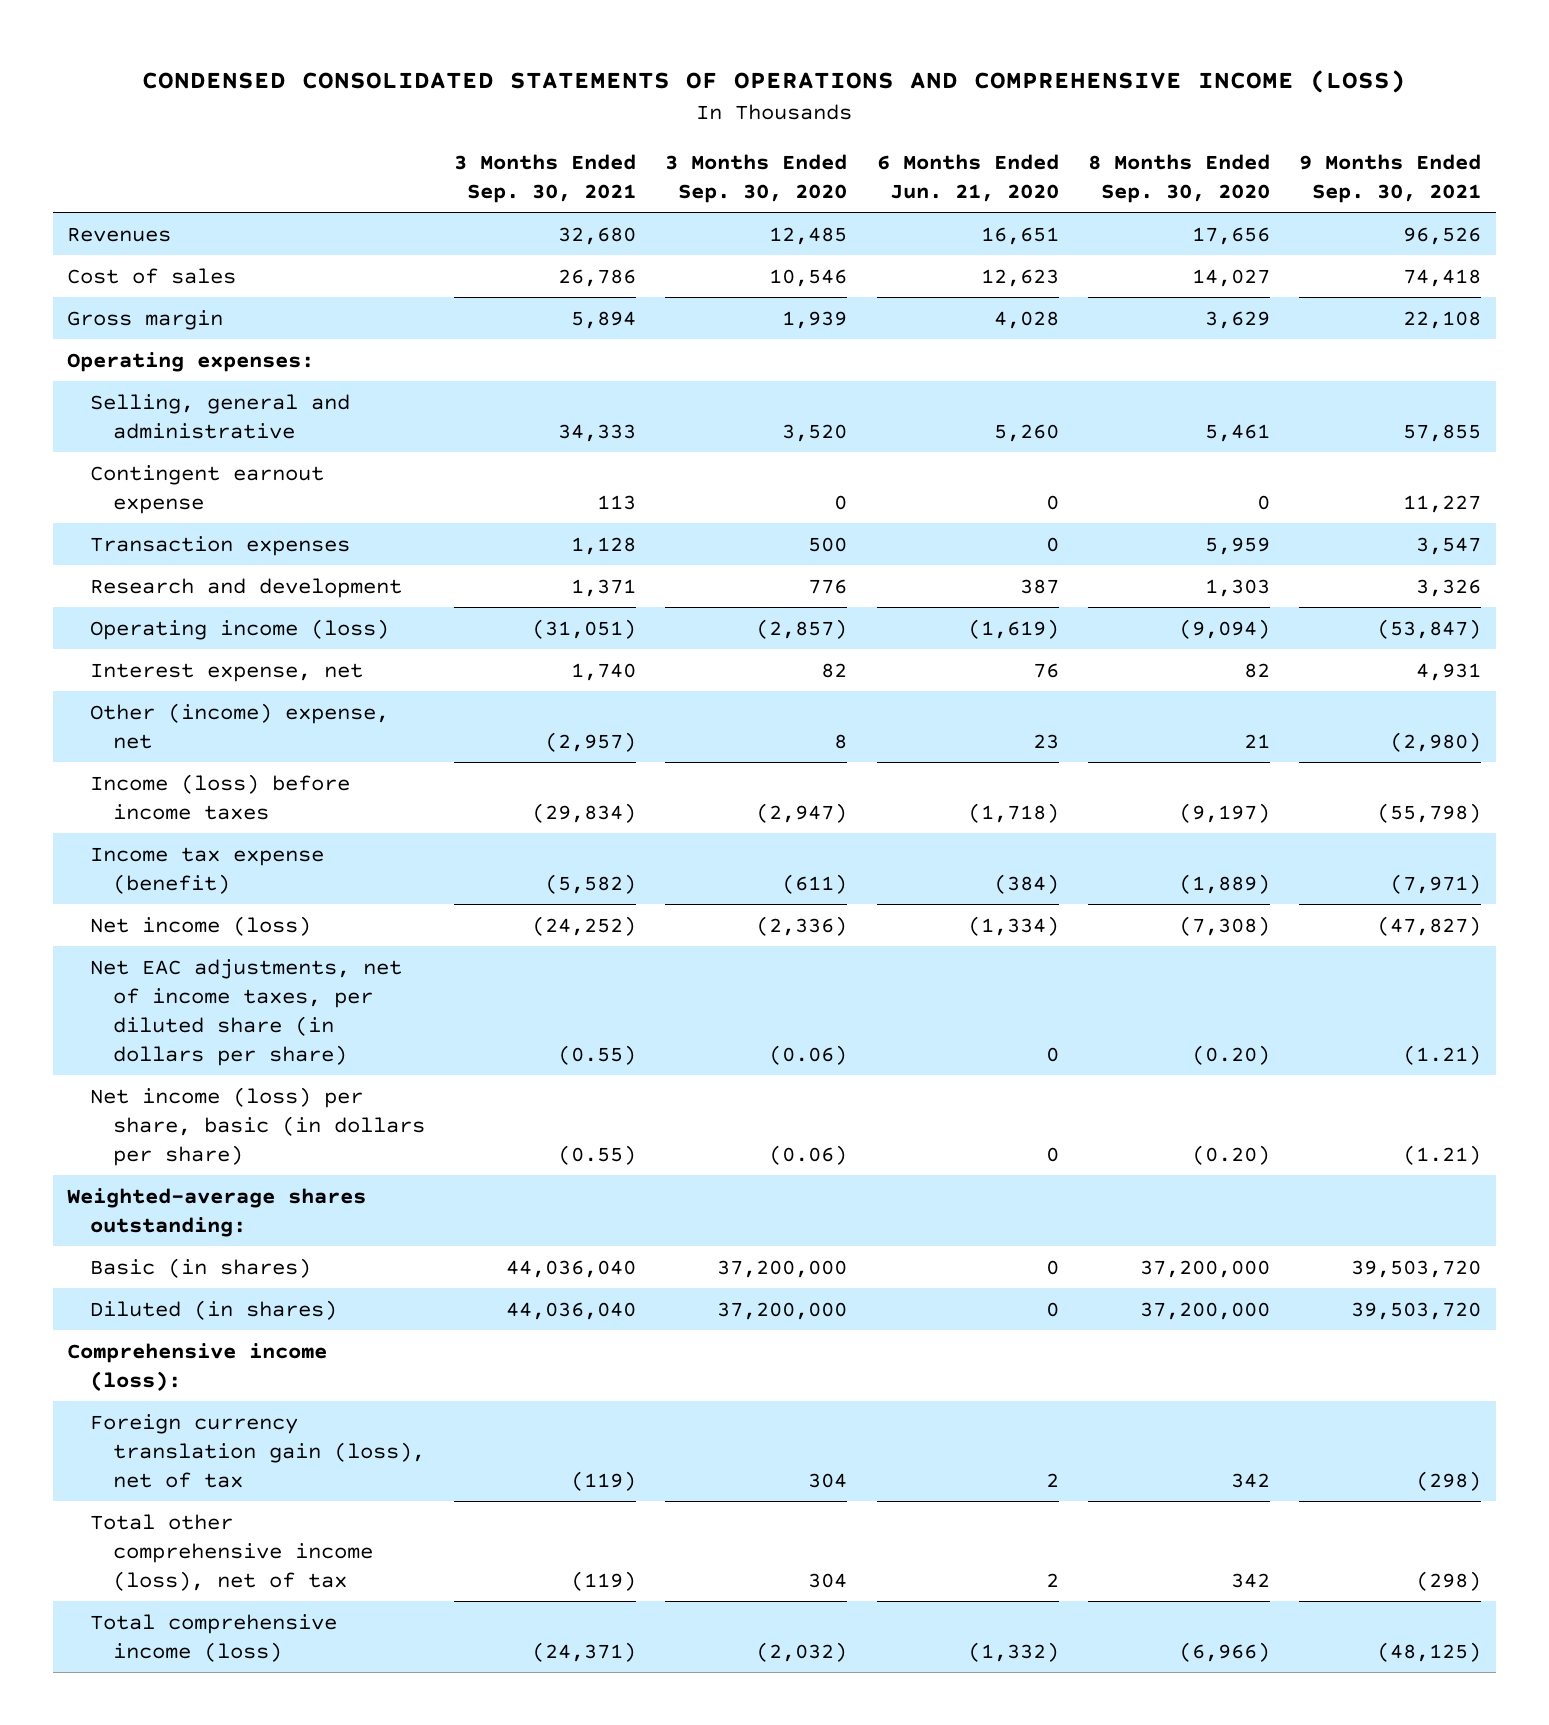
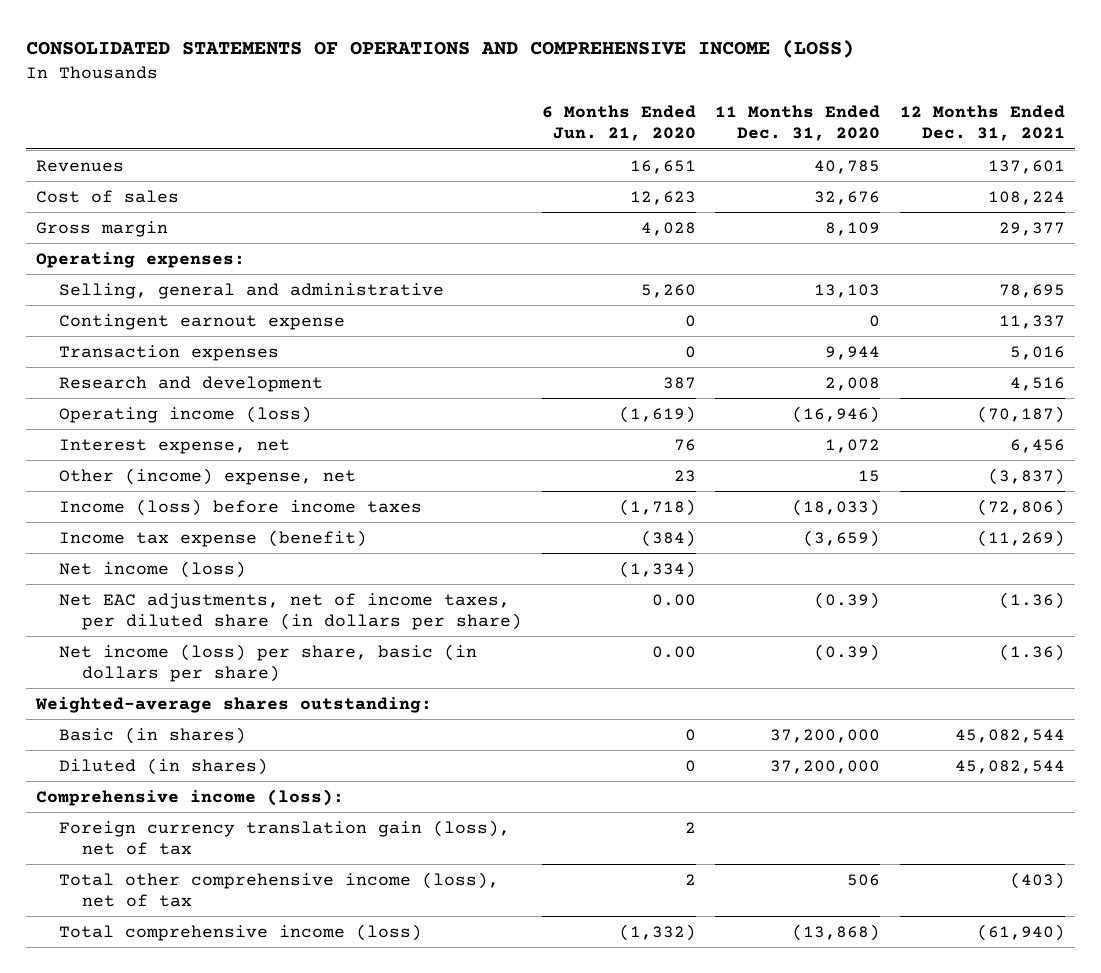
- CONDENSED CONSOLIDATED STATEMENTS OF OPERATIONS AND COMPREHENSIVE INCOME (LOSS)
+ CONSOLIDATED STATEMENTS OF OPERATIONS AND COMPREHENSIVE INCOME (LOSS)
- | 3 Months Ended Sep. 30, 2021 | 3 Months Ended Sep. 30, 2020 | 6 Months Ended Jun. 21, 2020 | 8 Months Ended Sep. 30, 2020 | 9 Months Ended Sep. 30, 2021
+ | 6 Months Ended Jun. 21, 2020 | 11 Months Ended Dec. 31, 2020 | 12 Months Ended Dec. 31, 2021
- Net EAC adjustments, net of income taxes, per diluted share (in dollars per share) | (0.55) | (0.06) | 0 | (0.20) | (1.21)
- Net income (loss) per share, basic (in dollars per share) | (0.55) | (0.06) | 0 | (0.20) | (1.21)
+ Net EAC adjustments, net of income taxes, per diluted share (in dollars per share) | 0.00 | (0.39) | (1.36)
+ Net income (loss) per share, basic (in dollars per share) | 0.00 | (0.39) | (1.36)

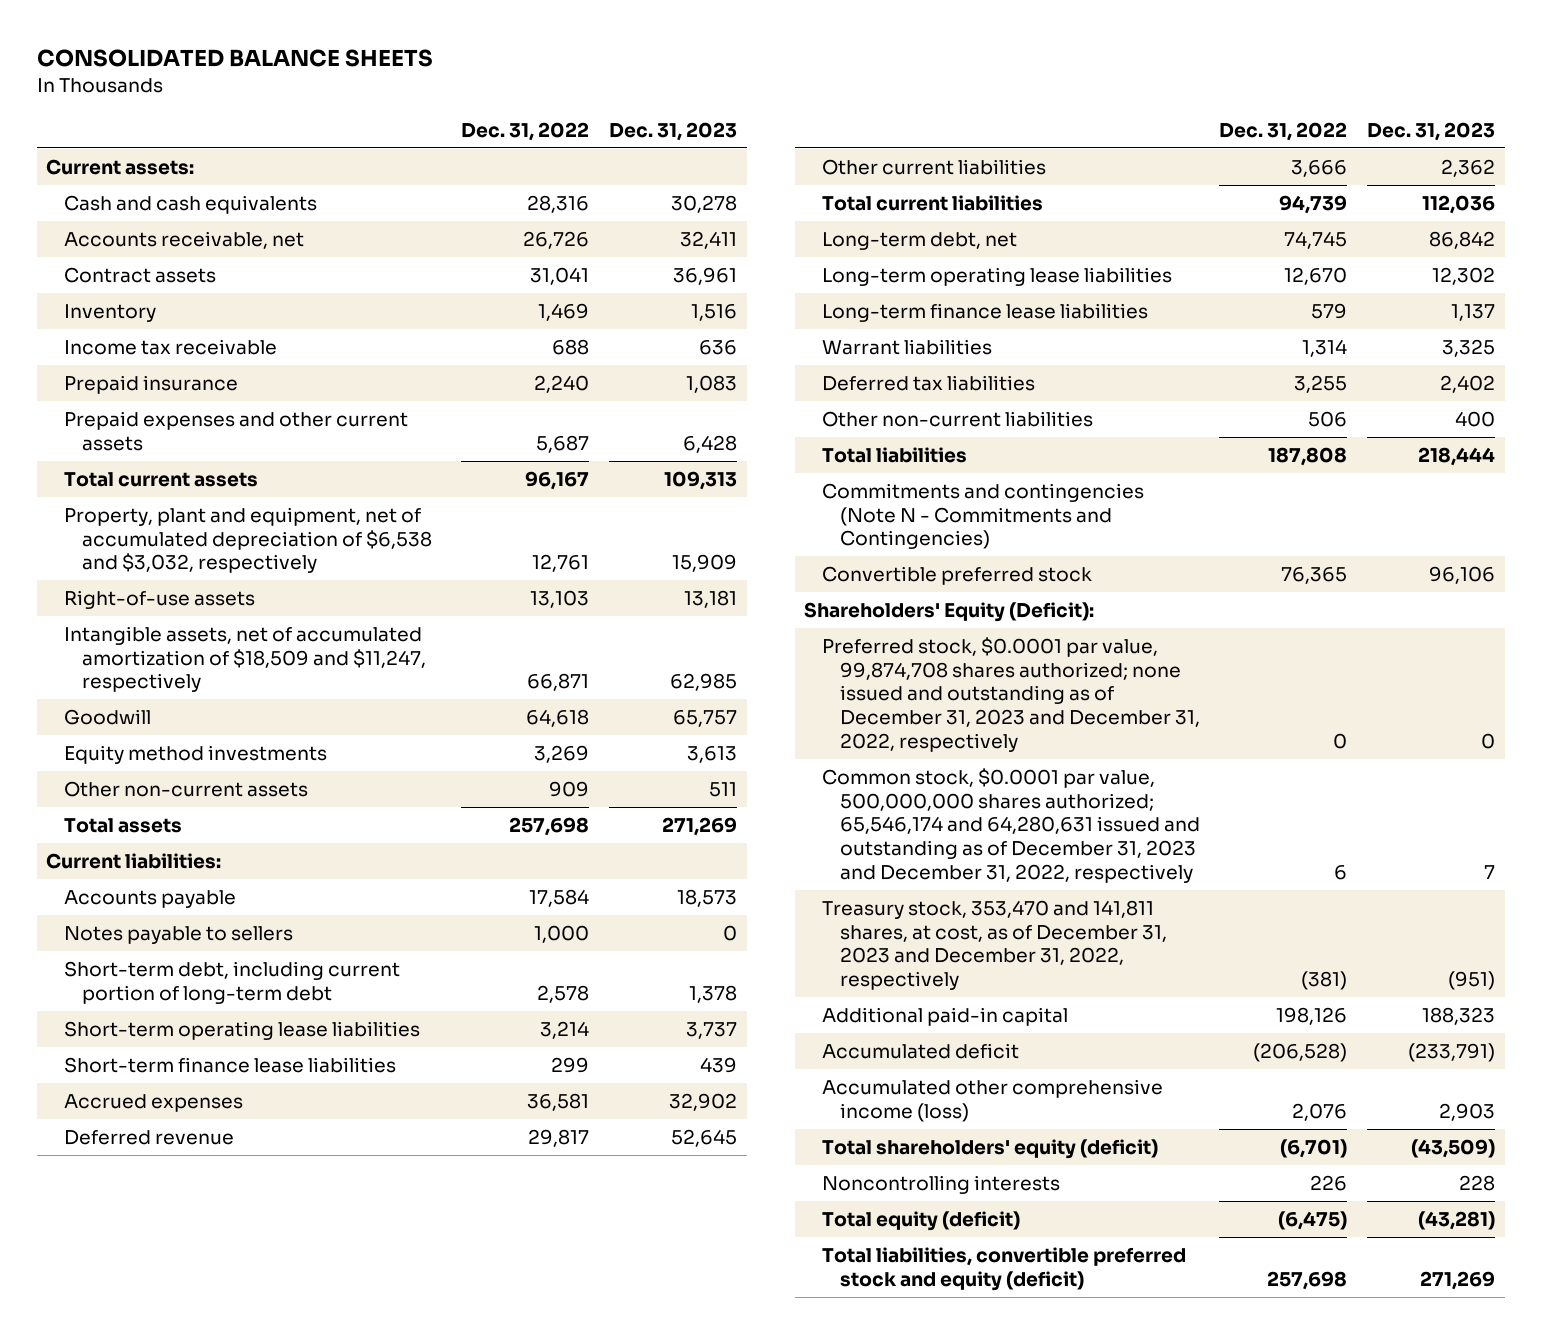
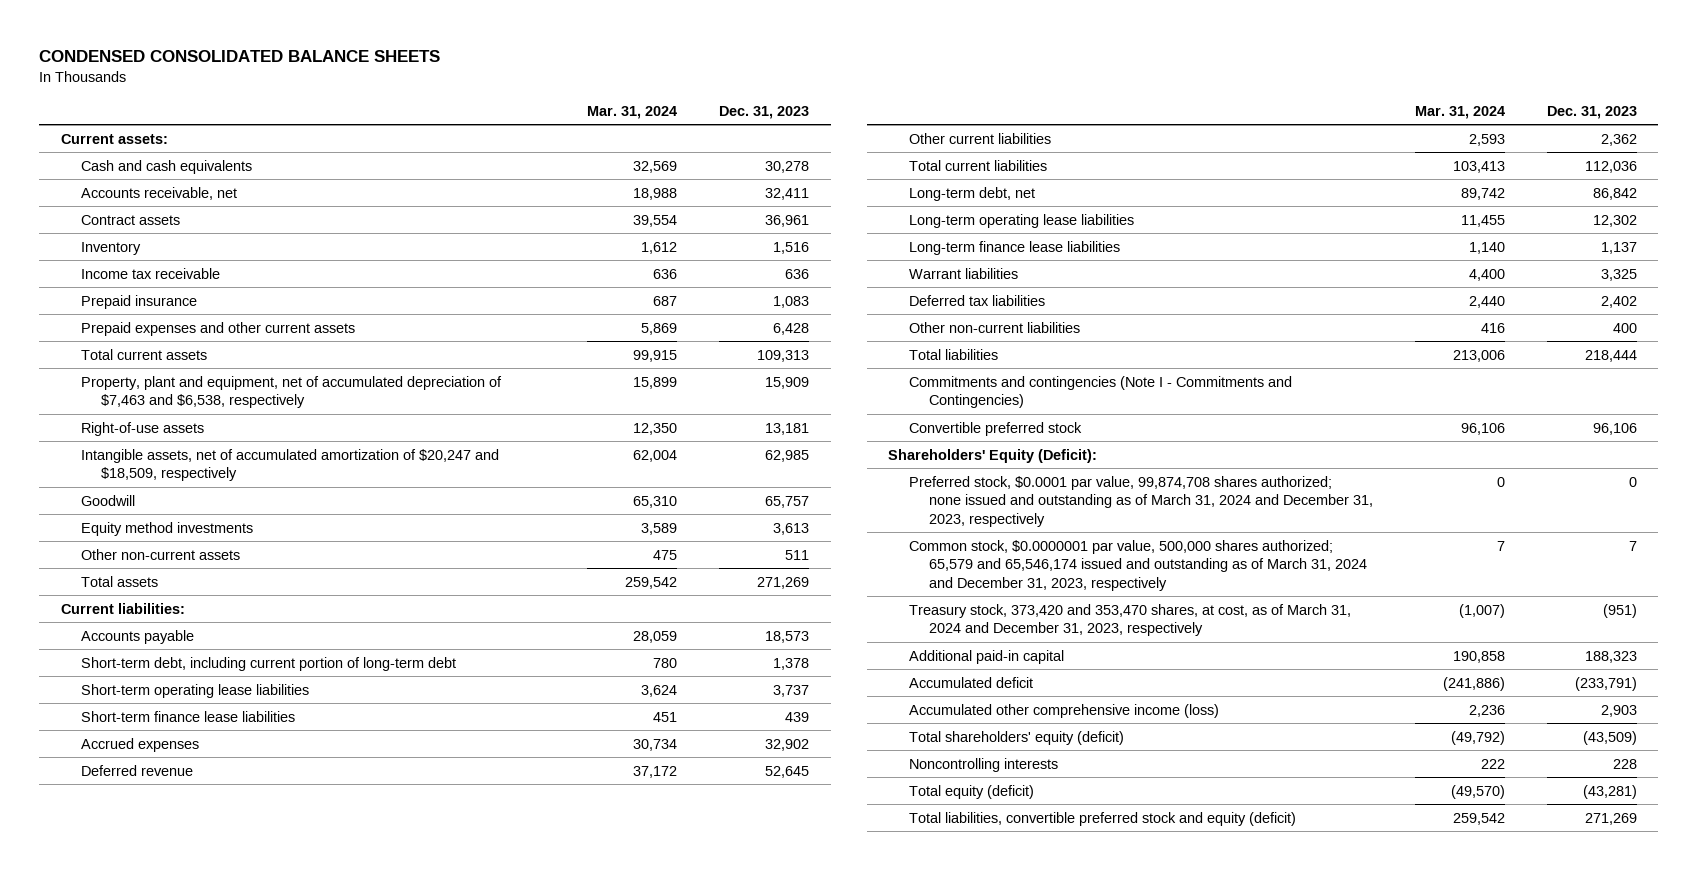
- CONSOLIDATED BALANCE SHEETS
+ CONDENSED CONSOLIDATED BALANCE SHEETS
- | Dec. 31, 2022 | Dec. 31, 2023
+ | Mar. 31, 2024 | Dec. 31, 2023
- Property, plant and equipment, net of accumulated depreciation of $6,538 and $3,032, respectively | 12,761 | 15,909
+ Property, plant and equipment, net of accumulated depreciation of $7,463 and $6,538, respectively | 15,899 | 15,909
- Intangible assets, net of accumulated amortization of $18,509 and $11,247, respectively | 66,871 | 62,985
+ Intangible assets, net of accumulated amortization of $20,247 and $18,509, respectively | 62,004 | 62,985
- Notes payable to sellers | 1,000 | 0
- Commitments and contingencies (Note N - Commitments and Contingencies)
+ Commitments and contingencies (Note I - Commitments and Contingencies)
- Preferred stock, $0.0001 par value, 99,874,708 shares authorized; none issued and outstanding as of December 31, 2023 and December 31, 2022, respectively | 0 | 0
- Common stock, $0.0001 par value, 500,000,000 shares authorized; 65,546,174 and 64,280,631 issued and outstanding as of December 31, 2023 and December 31, 2022, respectively | 6 | 7
- Treasury stock, 353,470 and 141,811 shares, at cost, as of December 31, 2023 and December 31, 2022, respectively | (381) | (951)
+ Preferred stock, $0.0001 par value, 99,874,708 shares authorized; none issued and outstanding as of March 31, 2024 and December 31, 2023, respectively | 0 | 0
+ Common stock, $0.0000001 par value, 500,000 shares authorized; 65,579 and 65,546,174 issued and outstanding as of March 31, 2024 and December 31, 2023, respectively | 7 | 7
+ Treasury stock, 373,420 and 353,470 shares, at cost, as of March 31, 2024 and December 31, 2023, respectively | (1,007) | (951)

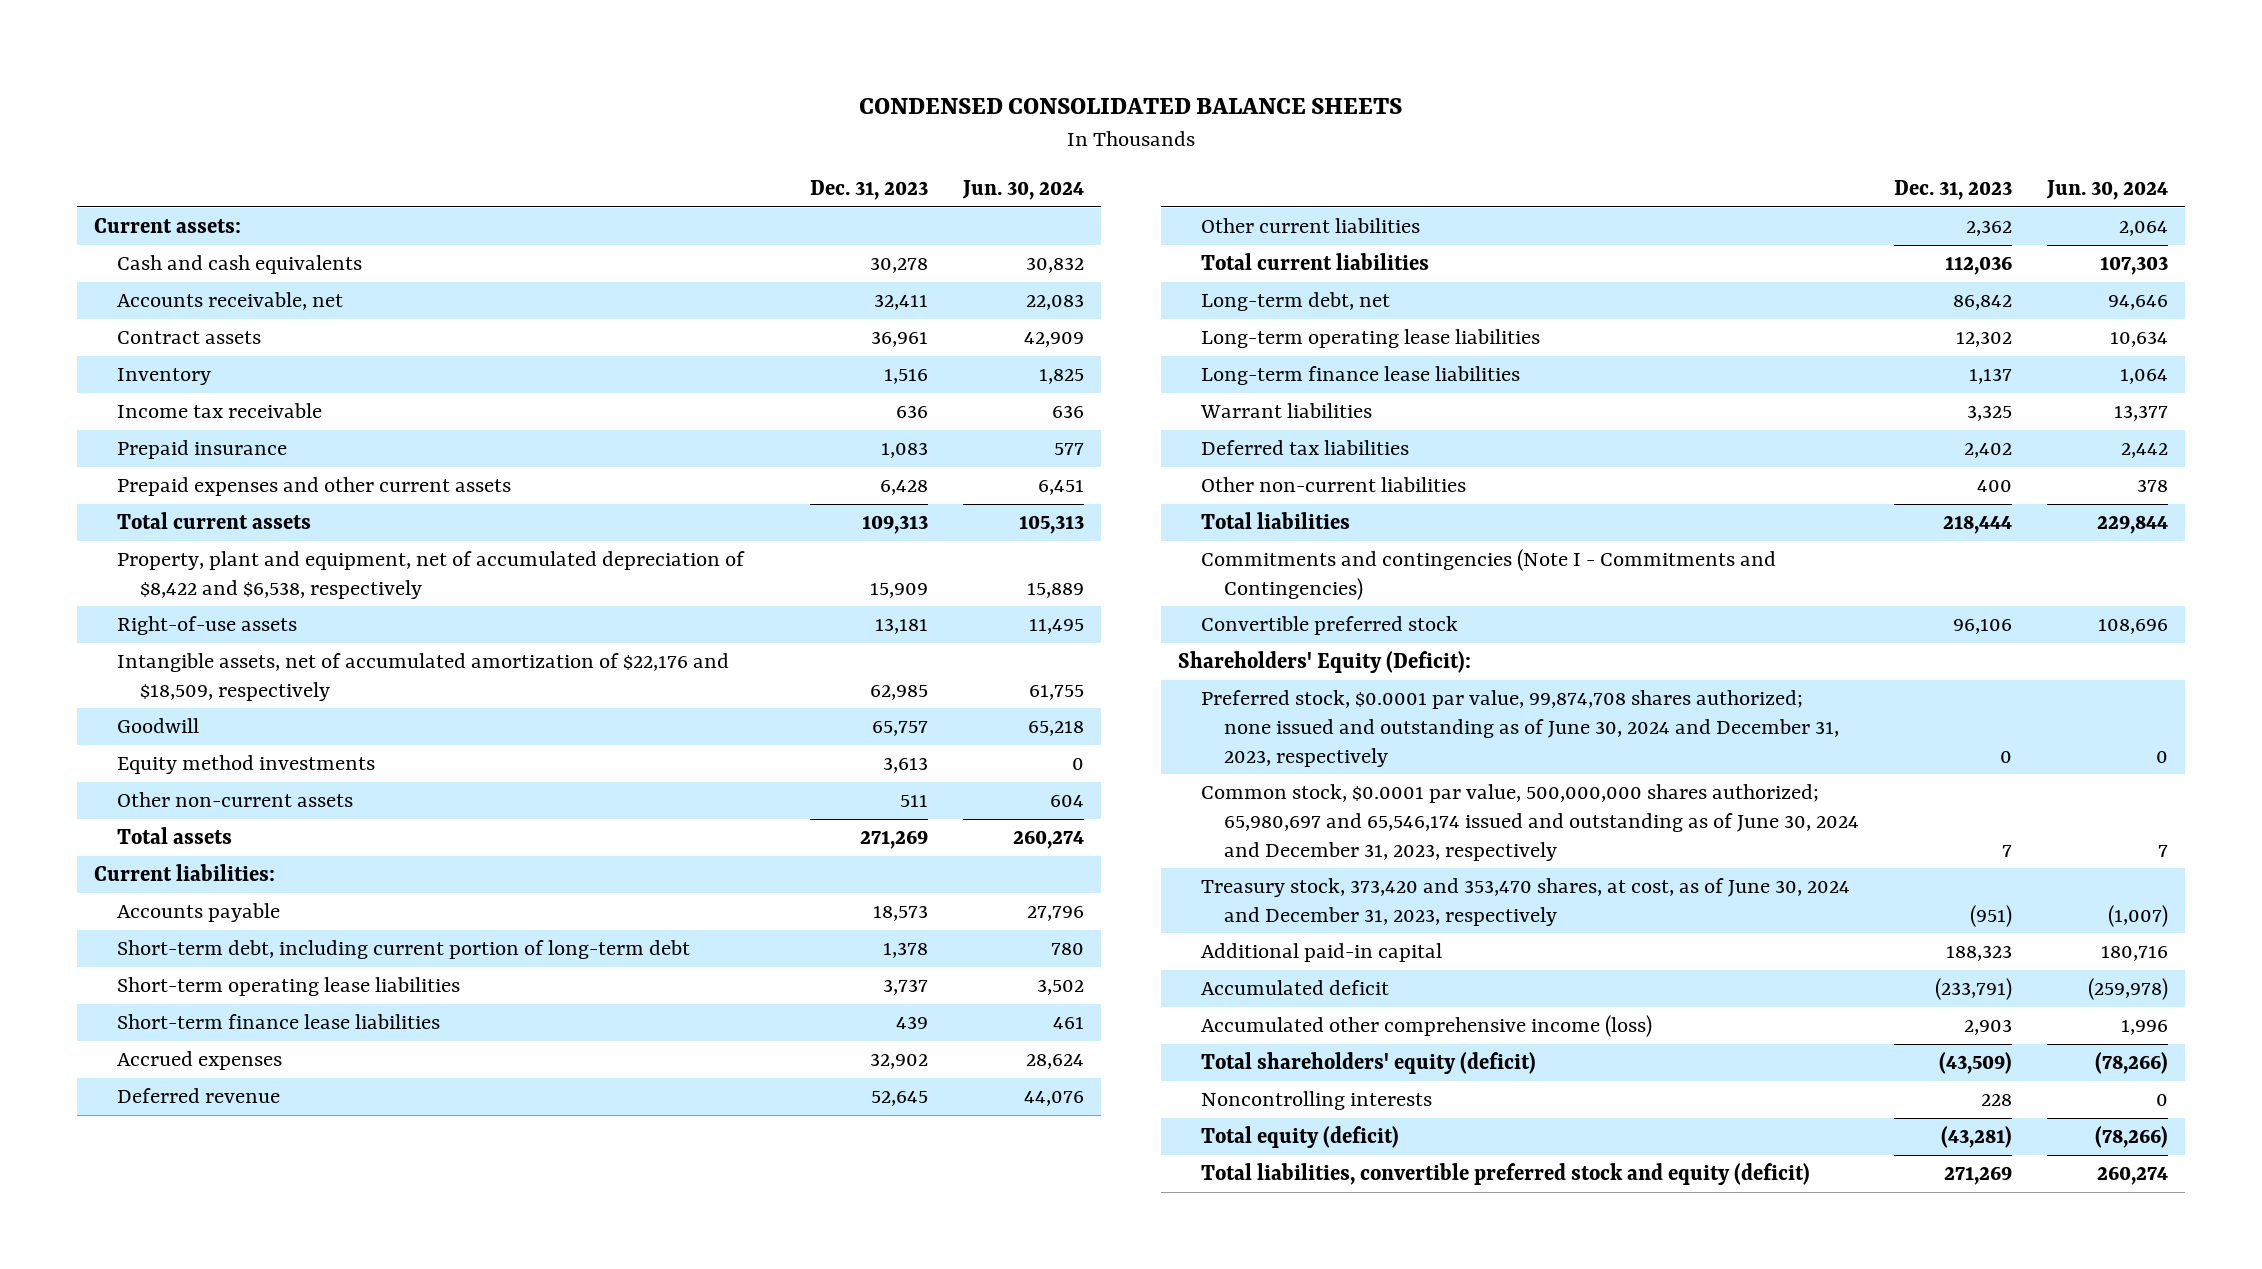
- | Mar. 31, 2024 | Dec. 31, 2023
+ | Dec. 31, 2023 | Jun. 30, 2024
- Property, plant and equipment, net of accumulated depreciation of $7,463 and $6,538, respectively | 15,899 | 15,909
+ Property, plant and equipment, net of accumulated depreciation of $8,422 and $6,538, respectively | 15,909 | 15,889
- Intangible assets, net of accumulated amortization of $20,247 and $18,509, respectively | 62,004 | 62,985
+ Intangible assets, net of accumulated amortization of $22,176 and $18,509, respectively | 62,985 | 61,755
- Preferred stock, $0.0001 par value, 99,874,708 shares authorized; none issued and outstanding as of March 31, 2024 and December 31, 2023, respectively | 0 | 0
- Common stock, $0.0000001 par value, 500,000 shares authorized; 65,579 and 65,546,174 issued and outstanding as of March 31, 2024 and December 31, 2023, respectively | 7 | 7
- Treasury stock, 373,420 and 353,470 shares, at cost, as of March 31, 2024 and December 31, 2023, respectively | (1,007) | (951)
+ Preferred stock, $0.0001 par value, 99,874,708 shares authorized; none issued and outstanding as of June 30, 2024 and December 31, 2023, respectively | 0 | 0
+ Common stock, $0.0001 par value, 500,000,000 shares authorized; 65,980,697 and 65,546,174 issued and outstanding as of June 30, 2024 and December 31, 2023, respectively | 7 | 7
+ Treasury stock, 373,420 and 353,470 shares, at cost, as of June 30, 2024 and December 31, 2023, respectively | (951) | (1,007)

